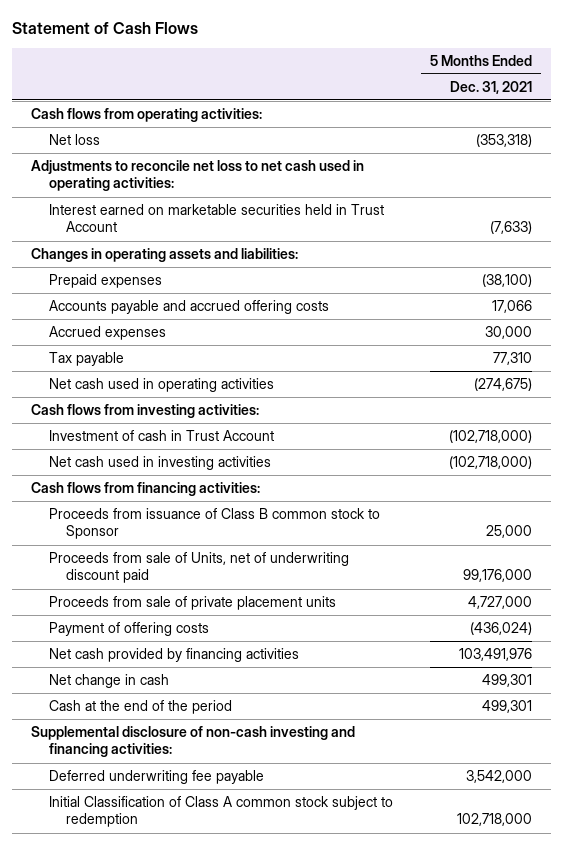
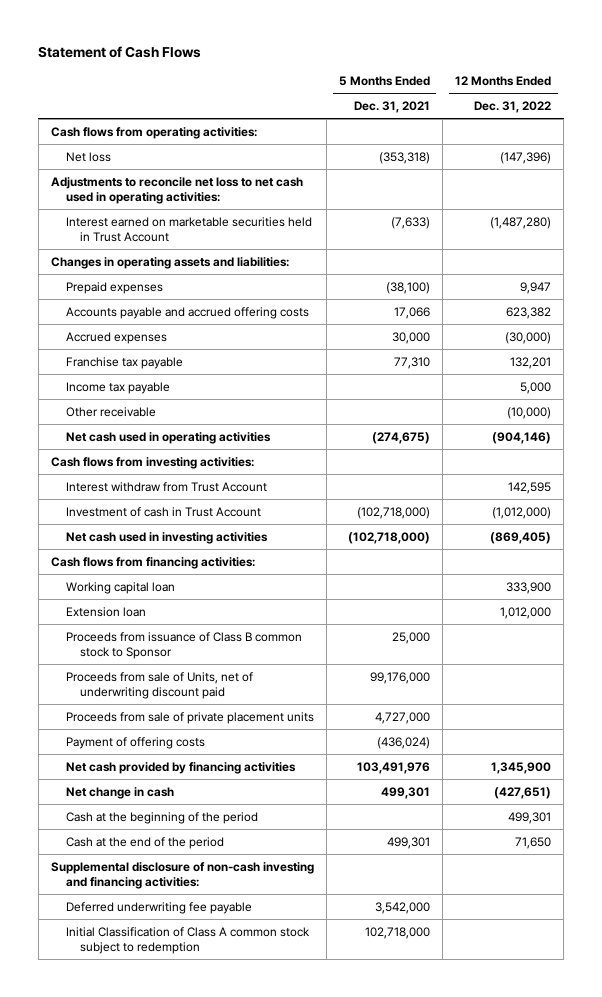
- | 5 Months Ended Dec. 31, 2021
+ | 5 Months Ended Dec. 31, 2021 | 12 Months Ended Dec. 31, 2022
- Tax payable | 77,310
+ Franchise tax payable | 77,310 | 132,201
+ Income tax payable | | 5,000
+ Other receivable | | (10,000)
+ Interest withdraw from Trust Account | | 142,595
+ Working capital loan | | 333,900
+ Extension loan | | 1,012,000
+ Cash at the beginning of the period | | 499,301

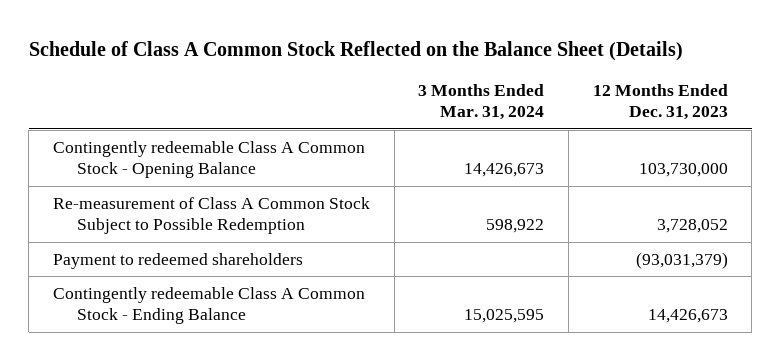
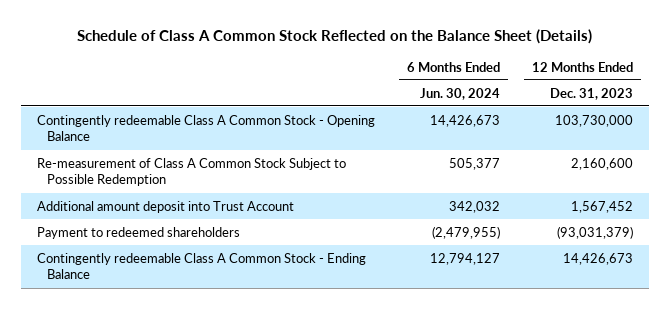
- | 3 Months Ended Mar. 31, 2024 | 12 Months Ended Dec. 31, 2023
+ | 6 Months Ended Jun. 30, 2024 | 12 Months Ended Dec. 31, 2023
- Re-measurement of Class A Common Stock Subject to Possible Redemption | 598,922 | 3,728,052
+ Re-measurement of Class A Common Stock Subject to Possible Redemption | 505,377 | 2,160,600
+ Additional amount deposit into Trust Account | 342,032 | 1,567,452

